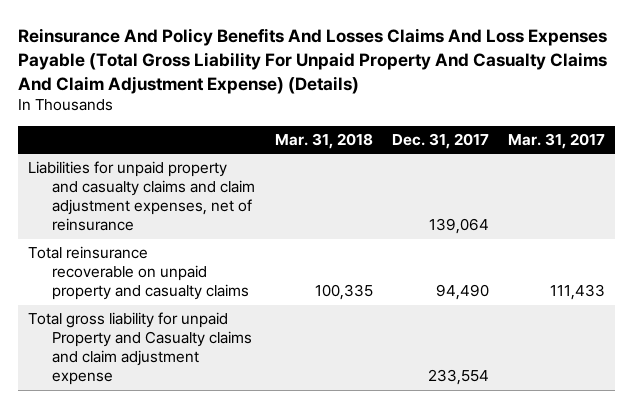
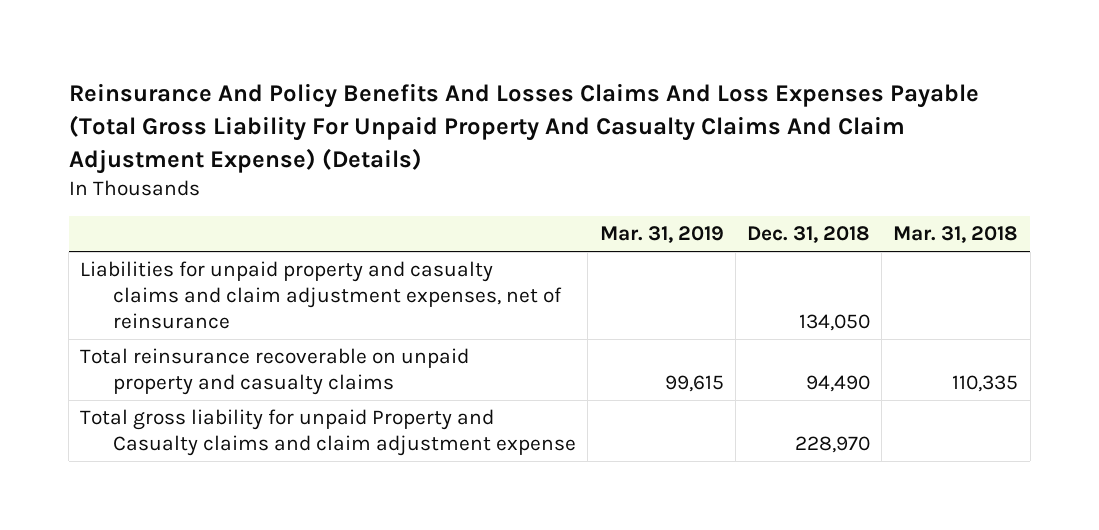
- | Mar. 31, 2018 | Dec. 31, 2017 | Mar. 31, 2017
+ | Mar. 31, 2019 | Dec. 31, 2018 | Mar. 31, 2018
- Total reinsurance recoverable on unpaid property and casualty claims | 100,335 | 94,490 | 111,433
+ Total reinsurance recoverable on unpaid property and casualty claims | 99,615 | 94,490 | 110,335

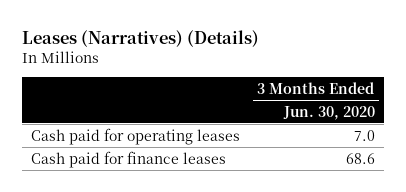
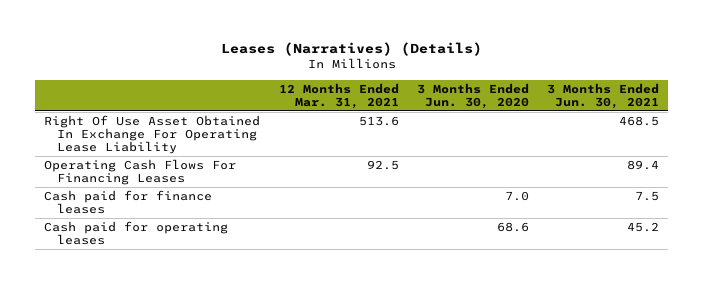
- | 3 Months Ended Jun. 30, 2020
+ | 12 Months Ended Mar. 31, 2021 | 3 Months Ended Jun. 30, 2020 | 3 Months Ended Jun. 30, 2021
- Cash paid for operating leases | 7.0
- Cash paid for finance leases | 68.6
+ Right Of Use Asset Obtained In Exchange For Operating Lease Liability | 513.6 | | 468.5
+ Operating Cash Flows For Financing Leases | 92.5 | | 89.4
+ Cash paid for finance leases | | 7.0 | 7.5
+ Cash paid for operating leases | | 68.6 | 45.2

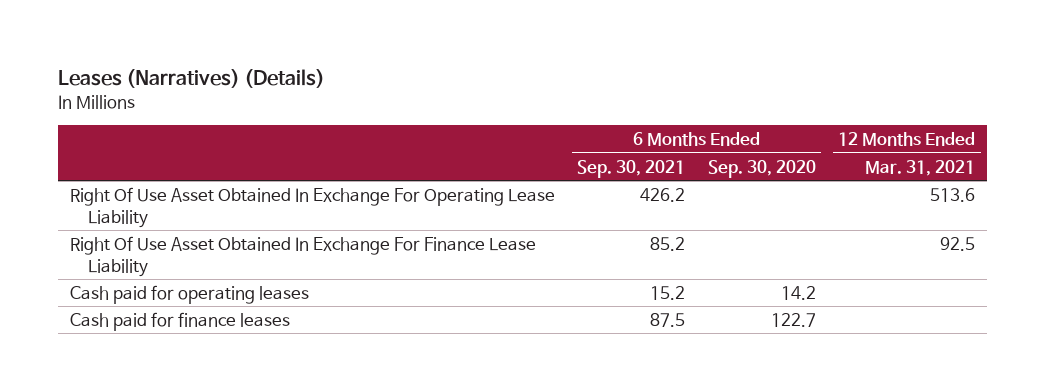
- | 12 Months Ended Mar. 31, 2021 | 3 Months Ended Jun. 30, 2020 | 3 Months Ended Jun. 30, 2021
+ | 6 Months Ended Sep. 30, 2021 | 6 Months Ended Sep. 30, 2020 | 12 Months Ended Mar. 31, 2021
- Operating Cash Flows For Financing Leases | 92.5 | | 89.4
+ Right Of Use Asset Obtained In Exchange For Finance Lease Liability | 85.2 | | 92.5
moved down: Cash paid for finance leases | 87.5 | 122.7 |

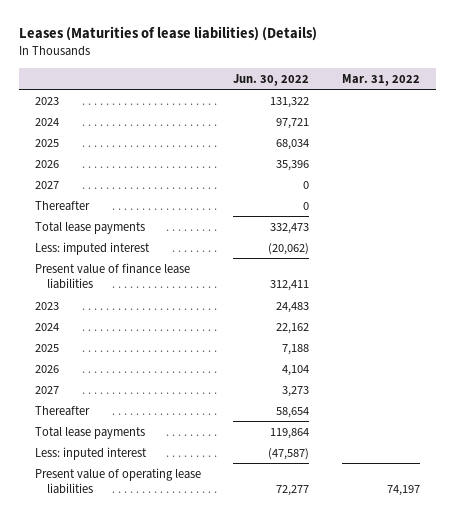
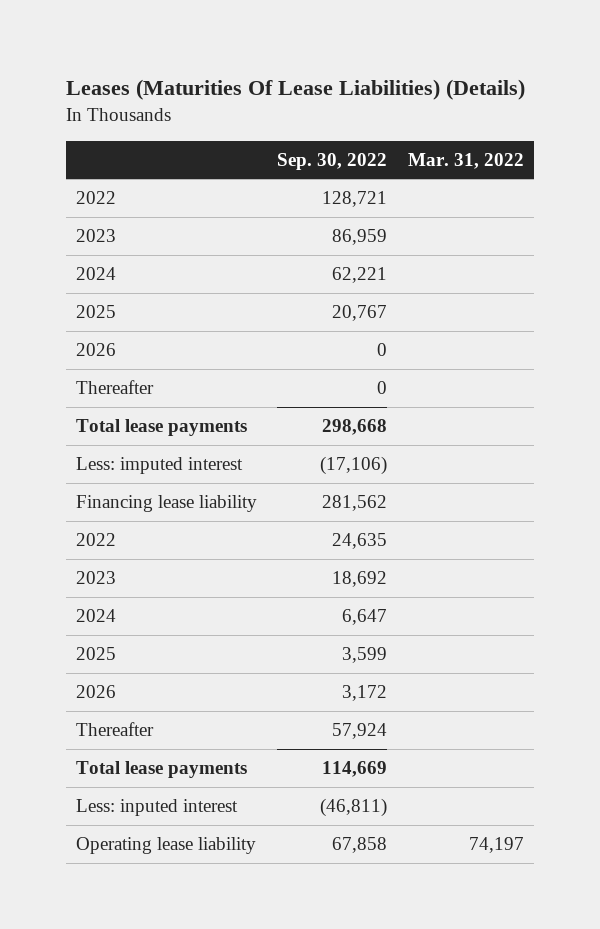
- Leases (Maturities of lease liabilities) (Details)
+ Leases (Maturities Of Lease Liabilities) (Details)
- | Jun. 30, 2022 | Mar. 31, 2022
+ | Sep. 30, 2022 | Mar. 31, 2022
+ 2022 | 128,721 |
- 2027 | 0 |
- Present value of finance lease liabilities | 312,411 |
+ Financing lease liability | 281,562 |
+ 2022 | 24,635 |
- 2027 | 3,273 |
- Present value of operating lease liabilities | 72,277 | 74,197
+ Operating lease liability | 67,858 | 74,197

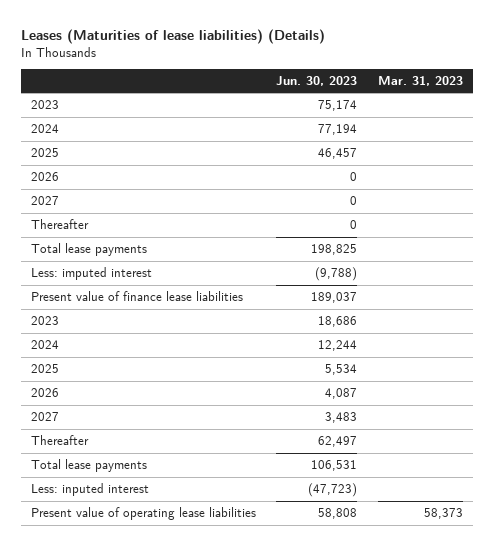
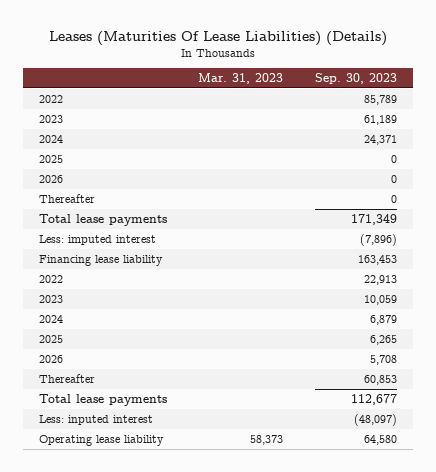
- Leases (Maturities of lease liabilities) (Details)
+ Leases (Maturities Of Lease Liabilities) (Details)
- | Jun. 30, 2023 | Mar. 31, 2023
+ | Mar. 31, 2023 | Sep. 30, 2023
+ 2022 | | 85,789
- 2027 | 0 |
- Present value of finance lease liabilities | 189,037 |
+ Financing lease liability | | 163,453
+ 2022 | | 22,913
- 2027 | 3,483 |
- Present value of operating lease liabilities | 58,808 | 58,373
+ Operating lease liability | 58,373 | 64,580

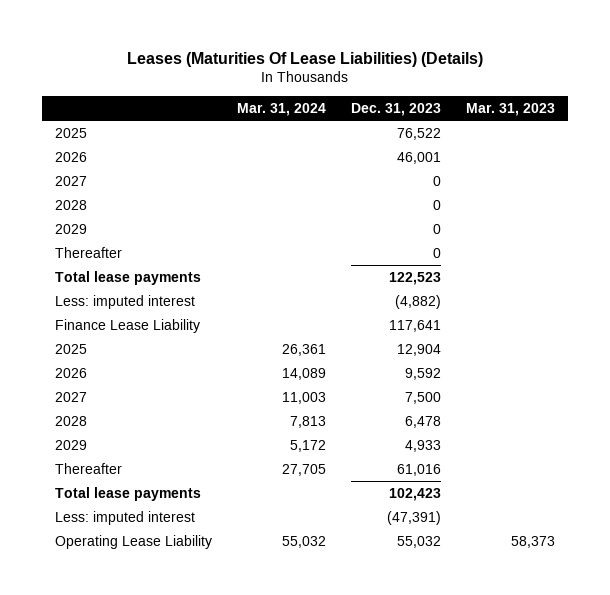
- | Mar. 31, 2023 | Sep. 30, 2023
+ | Mar. 31, 2024 | Dec. 31, 2023 | Mar. 31, 2023
- 2022 | | 85,789
- 2023 | | 61,189
- 2024 | | 24,371
+ 2027 | | 0 |
+ 2028 | | 0 |
+ 2029 | | 0 |
- Financing lease liability | | 163,453
- 2022 | | 22,913
- 2023 | | 10,059
- 2024 | | 6,879
+ Finance Lease Liability | | 117,641 |
+ 2027 | 11,003 | 7,500 |
+ 2028 | 7,813 | 6,478 |
+ 2029 | 5,172 | 4,933 |
- Less: inputed interest | | (48,097)
- Operating lease liability | 58,373 | 64,580
+ Less: imputed interest | | (47,391) |
+ Operating Lease Liability | 55,032 | 55,032 | 58,373

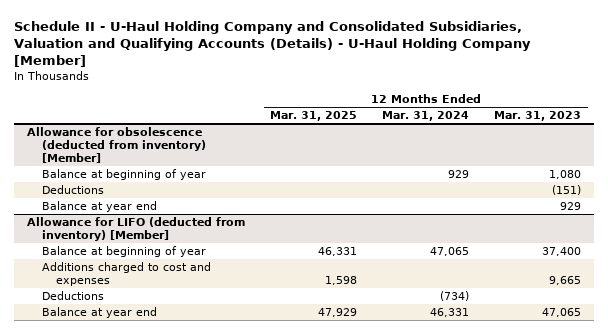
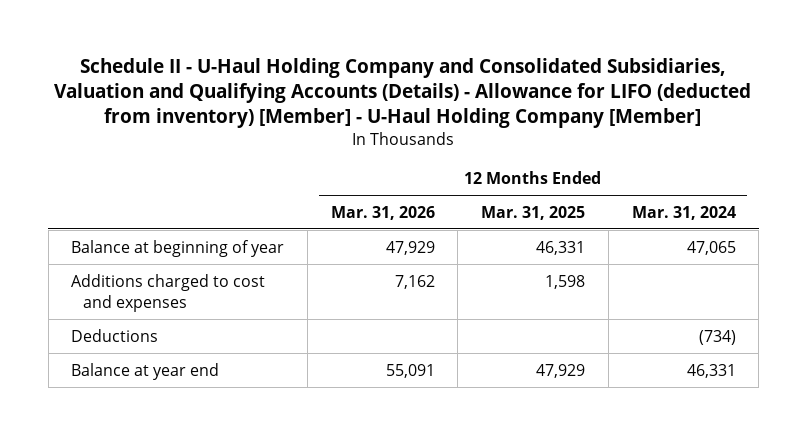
- Schedule II - U-Haul Holding Company and Consolidated Subsidiaries, Valuation and Qualifying Accounts (Details) - U-Haul Holding Company [Member]
+ Schedule II - U-Haul Holding Company and Consolidated Subsidiaries, Valuation and Qualifying Accounts (Details) - Allowance for LIFO (deducted from inventory) [Member] - U-Haul Holding Company [Member]
- | 12 Months Ended Mar. 31, 2025 | 12 Months Ended Mar. 31, 2024 | 12 Months Ended Mar. 31, 2023
+ | 12 Months Ended Mar. 31, 2026 | 12 Months Ended Mar. 31, 2025 | 12 Months Ended Mar. 31, 2024
- Allowance for obsolescence (deducted from inventory) [Member]
- Balance at beginning of year | | 929 | 1,080
- Deductions | | | (151)
- Balance at year end | | | 929
- Allowance for LIFO (deducted from inventory) [Member]

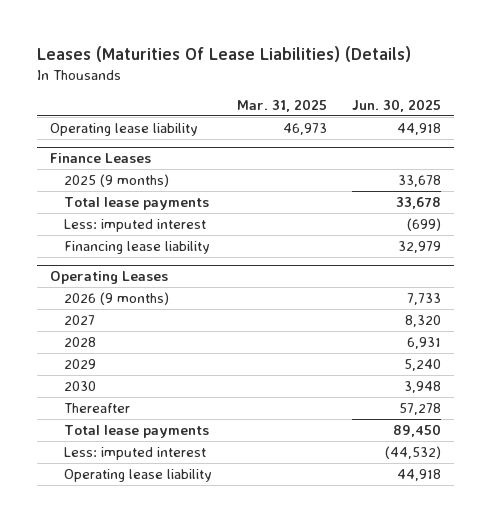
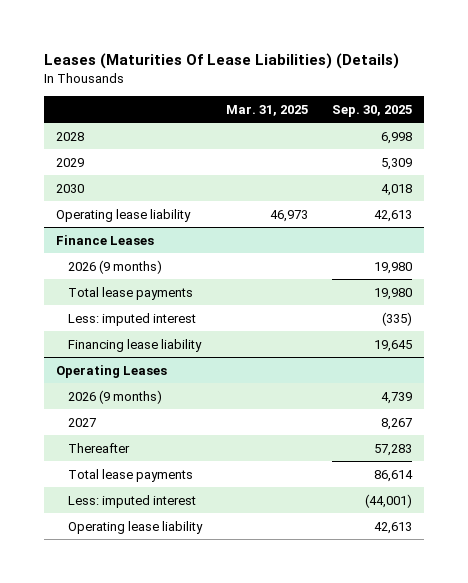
- | Mar. 31, 2025 | Jun. 30, 2025
+ | Mar. 31, 2025 | Sep. 30, 2025
+ 2028 | | 6,998
+ 2029 | | 5,309
+ 2030 | | 4,018
@ Finance Leases
- 2025 (9 months) | | 33,678
+ 2026 (9 months) | | 19,980
@ Operating Leases
- 2028 | | 6,931
- 2029 | | 5,240
- 2030 | | 3,948

